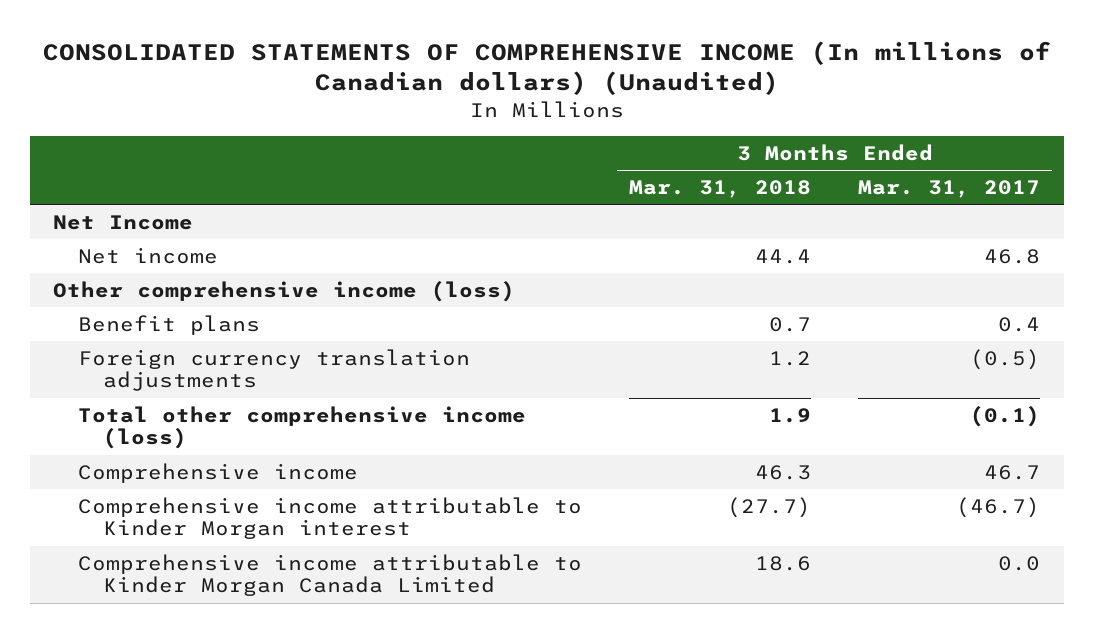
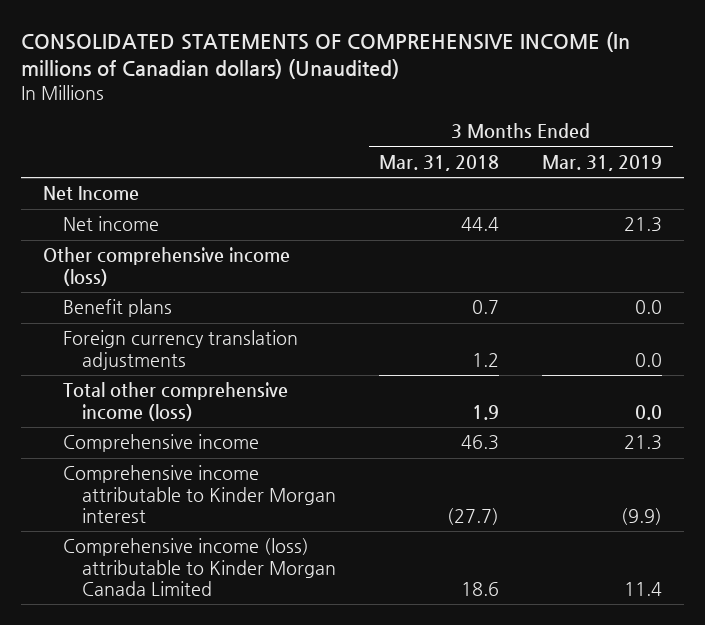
- | 3 Months Ended Mar. 31, 2018 | 3 Months Ended Mar. 31, 2017
+ | 3 Months Ended Mar. 31, 2018 | 3 Months Ended Mar. 31, 2019
- Comprehensive income attributable to Kinder Morgan Canada Limited | 18.6 | 0.0
+ Comprehensive income (loss) attributable to Kinder Morgan Canada Limited | 18.6 | 11.4

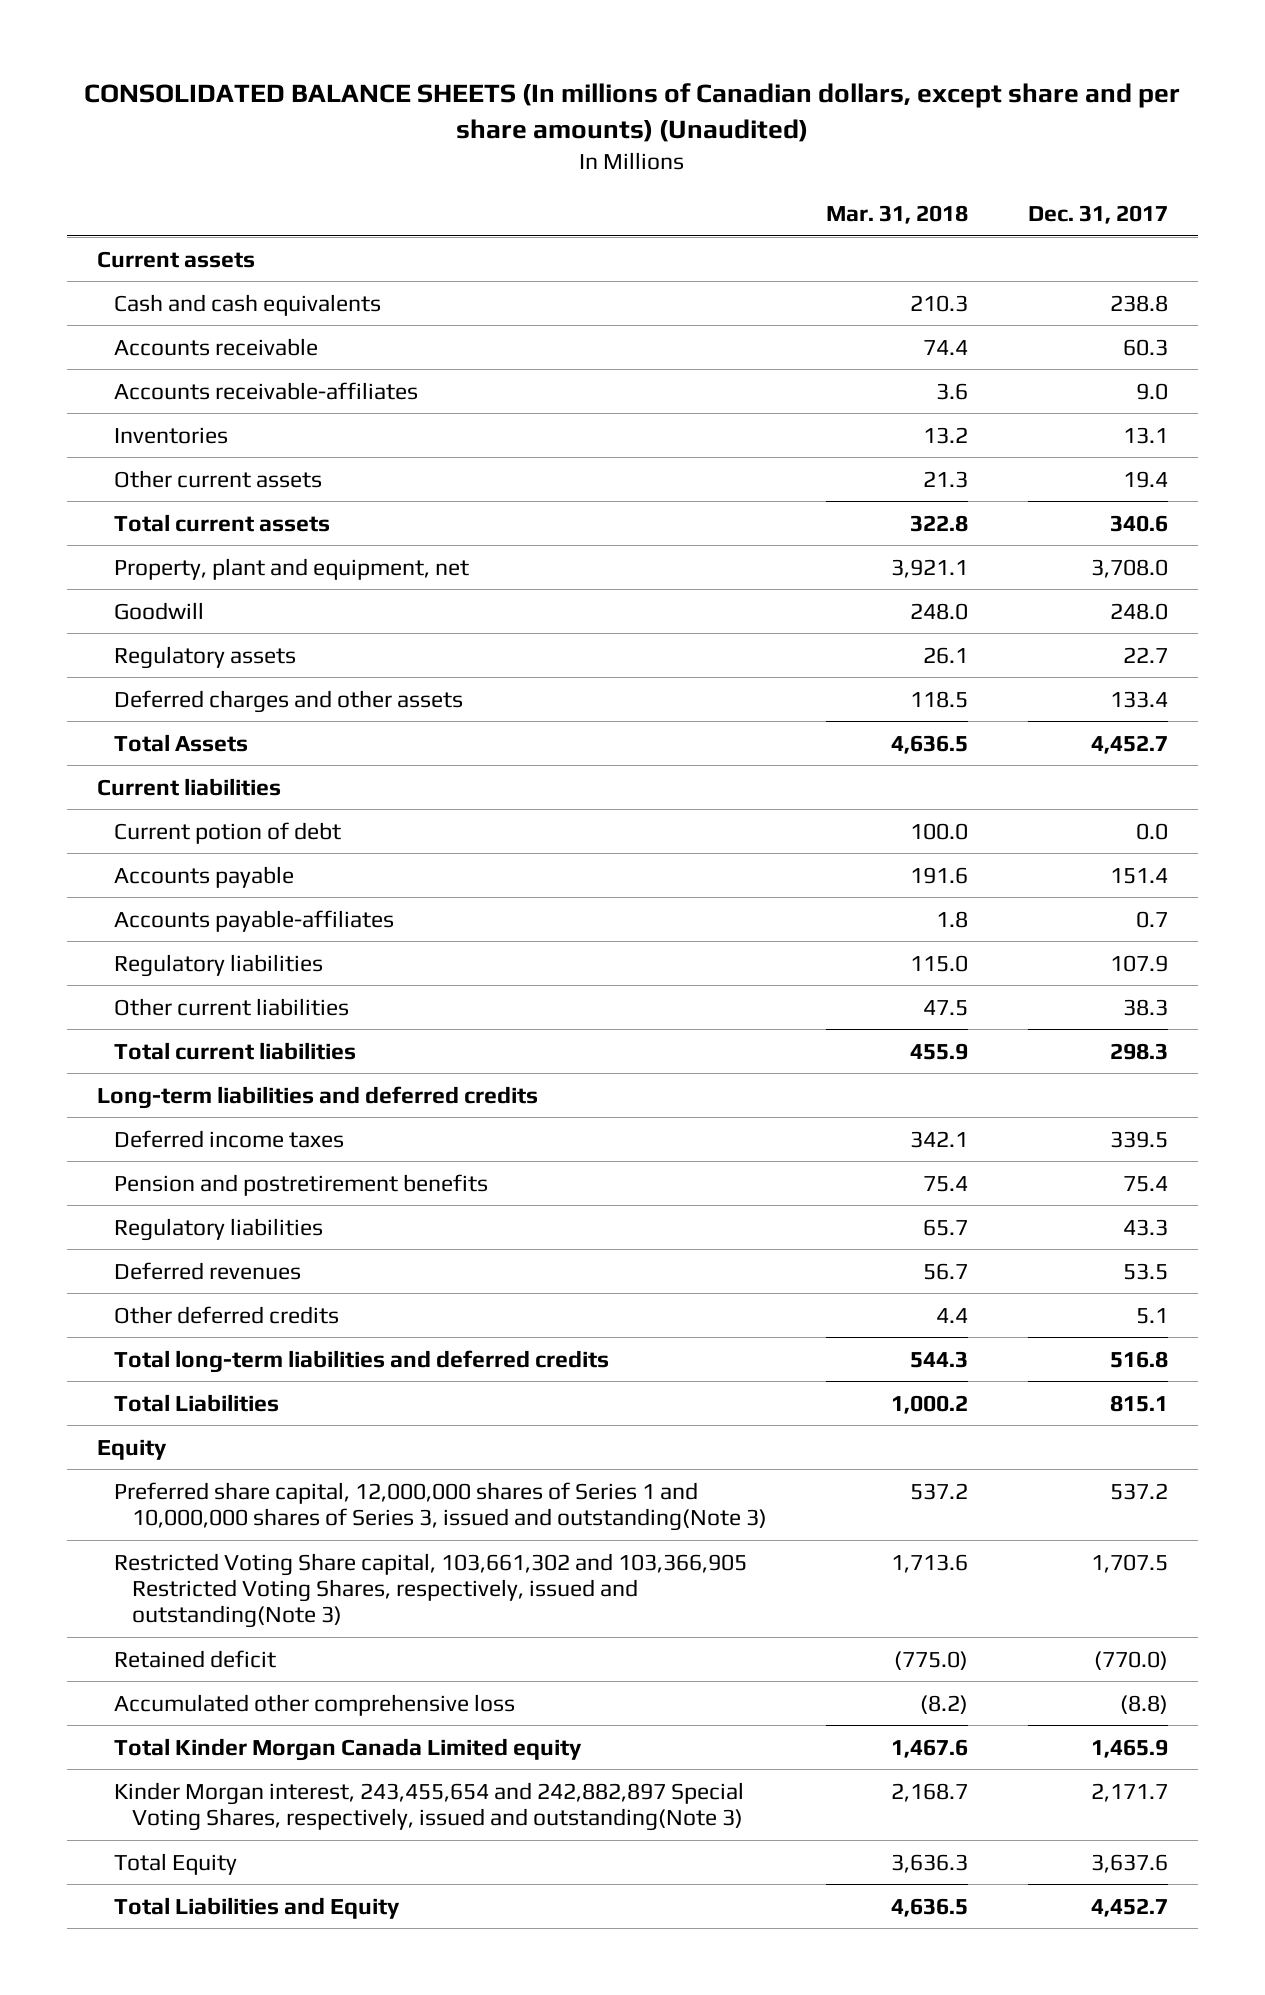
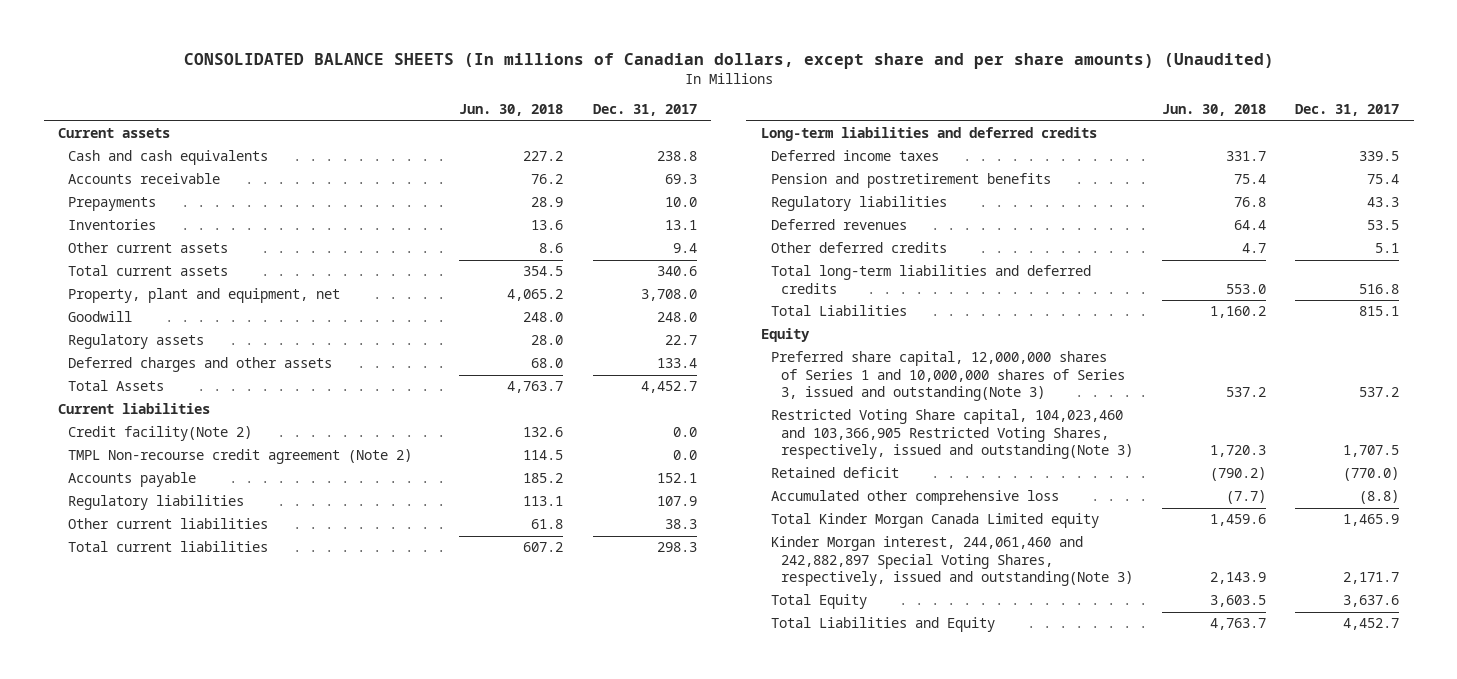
- | Mar. 31, 2018 | Dec. 31, 2017
+ | Jun. 30, 2018 | Dec. 31, 2017
- Accounts receivable | 74.4 | 60.3
- Accounts receivable-affiliates | 3.6 | 9.0
+ Accounts receivable | 76.2 | 69.3
+ Prepayments | 28.9 | 10.0
- Other current assets | 21.3 | 19.4
+ Other current assets | 8.6 | 9.4
- Current potion of debt | 100.0 | 0.0
- Accounts payable | 191.6 | 151.4
- Accounts payable-affiliates | 1.8 | 0.7
+ Credit facility(Note 2) | 132.6 | 0.0
+ TMPL Non-recourse credit agreement (Note 2) | 114.5 | 0.0
+ Accounts payable | 185.2 | 152.1
- Restricted Voting Share capital, 103,661,302 and 103,366,905 Restricted Voting Shares, respectively, issued and outstanding(Note 3) | 1,713.6 | 1,707.5
+ Restricted Voting Share capital, 104,023,460 and 103,366,905 Restricted Voting Shares, respectively, issued and outstanding(Note 3) | 1,720.3 | 1,707.5
- Kinder Morgan interest, 243,455,654 and 242,882,897 Special Voting Shares, respectively, issued and outstanding(Note 3) | 2,168.7 | 2,171.7
+ Kinder Morgan interest, 244,061,460 and 242,882,897 Special Voting Shares, respectively, issued and outstanding(Note 3) | 2,143.9 | 2,171.7

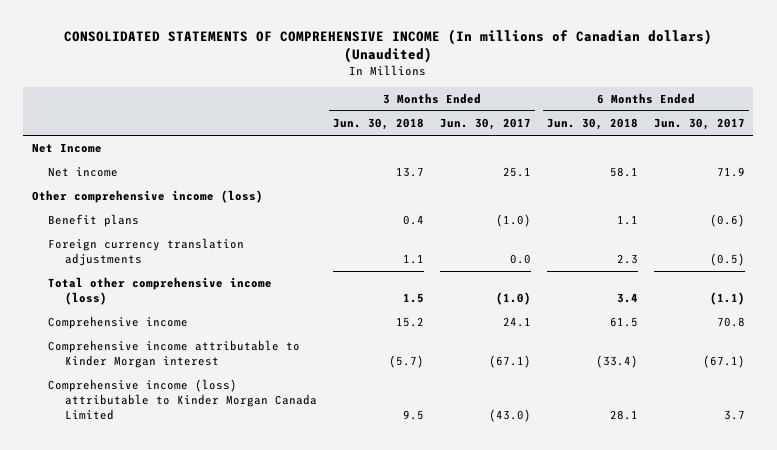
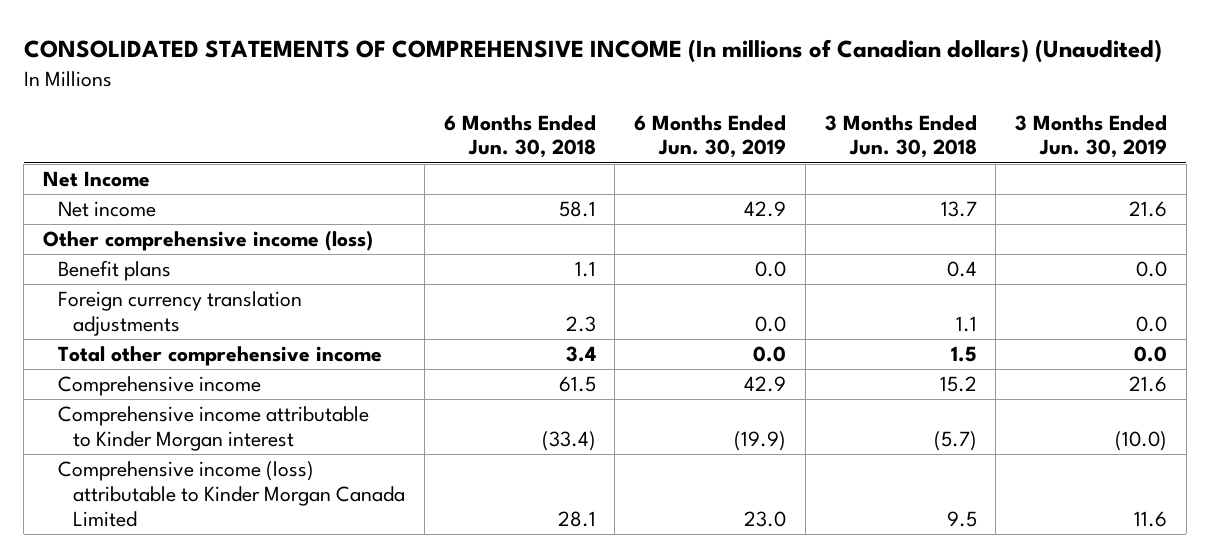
- | 3 Months Ended Jun. 30, 2018 | 3 Months Ended Jun. 30, 2017 | 6 Months Ended Jun. 30, 2018 | 6 Months Ended Jun. 30, 2017
+ | 6 Months Ended Jun. 30, 2018 | 6 Months Ended Jun. 30, 2019 | 3 Months Ended Jun. 30, 2018 | 3 Months Ended Jun. 30, 2019
- Total other comprehensive income (loss) | 1.5 | (1.0) | 3.4 | (1.1)
+ Total other comprehensive income | 3.4 | 0.0 | 1.5 | 0.0

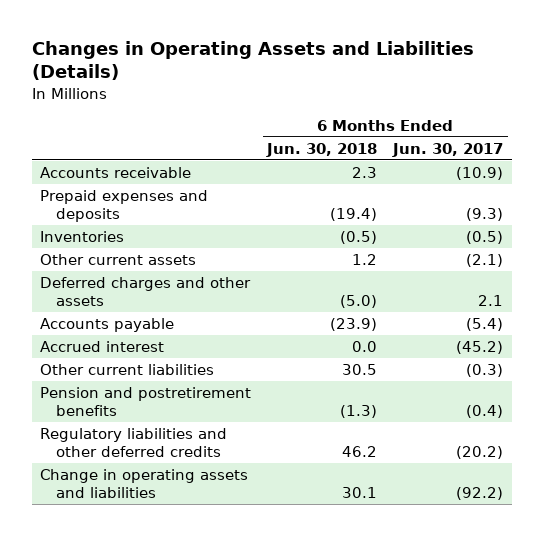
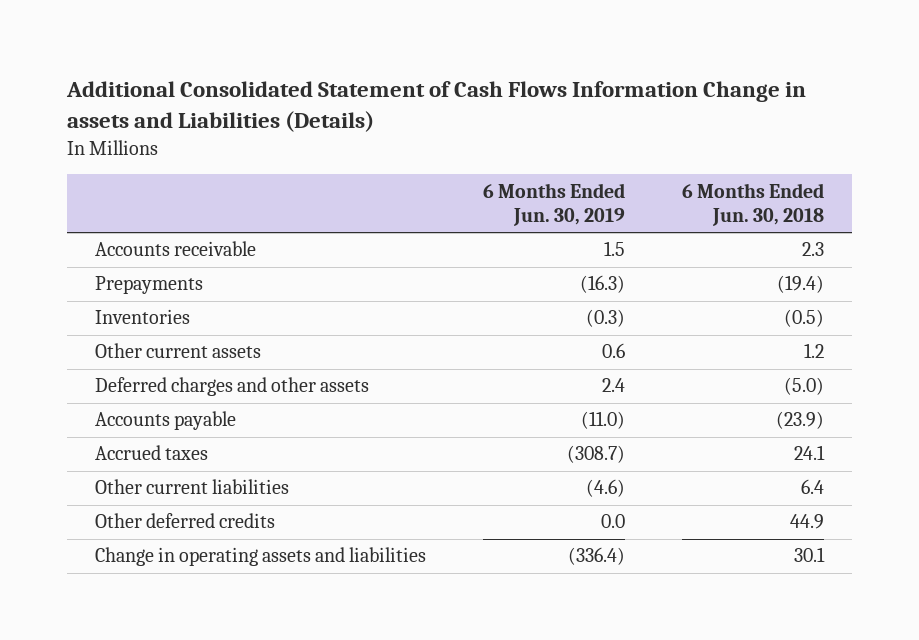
- Changes in Operating Assets and Liabilities (Details)
+ Additional Consolidated Statement of Cash Flows Information Change in assets and Liabilities (Details)
- | 6 Months Ended Jun. 30, 2018 | 6 Months Ended Jun. 30, 2017
+ | 6 Months Ended Jun. 30, 2019 | 6 Months Ended Jun. 30, 2018
- Prepaid expenses and deposits | (19.4) | (9.3)
+ Prepayments | (16.3) | (19.4)
- Accrued interest | 0.0 | (45.2)
- Other current liabilities | 30.5 | (0.3)
- Pension and postretirement benefits | (1.3) | (0.4)
- Regulatory liabilities and other deferred credits | 46.2 | (20.2)
+ Accrued taxes | (308.7) | 24.1
+ Other current liabilities | (4.6) | 6.4
+ Other deferred credits | 0.0 | 44.9

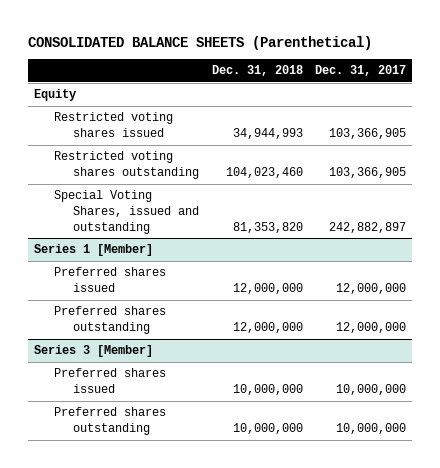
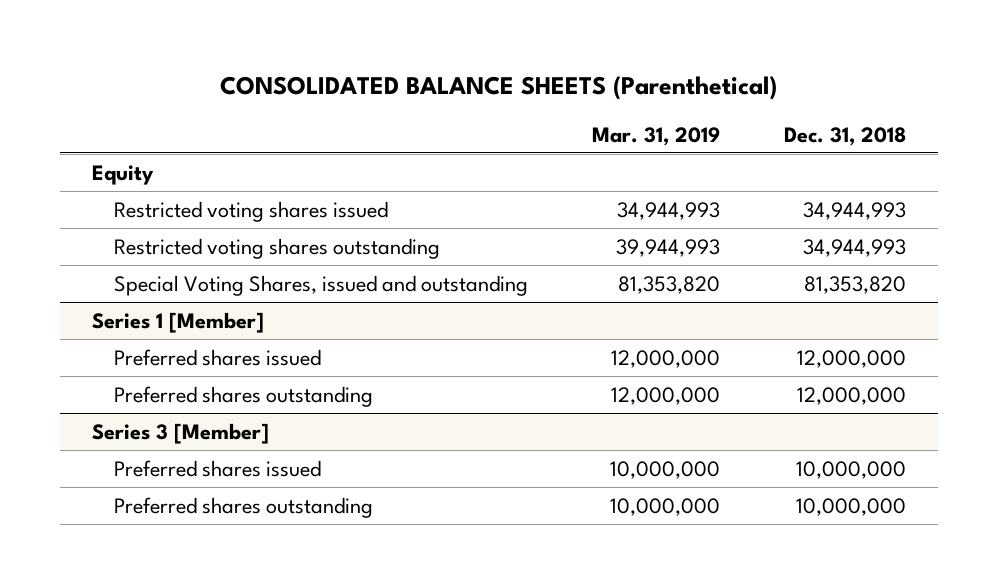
- | Dec. 31, 2018 | Dec. 31, 2017
+ | Mar. 31, 2019 | Dec. 31, 2018
- Restricted voting shares outstanding | 104,023,460 | 103,366,905
+ Restricted voting shares outstanding | 39,944,993 | 34,944,993

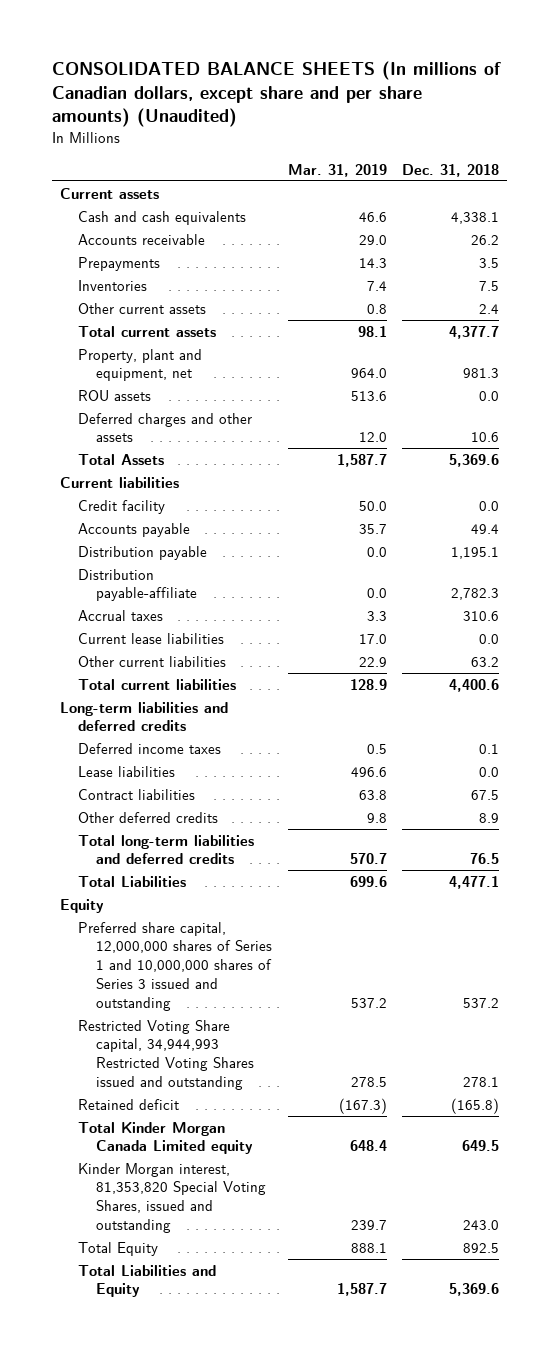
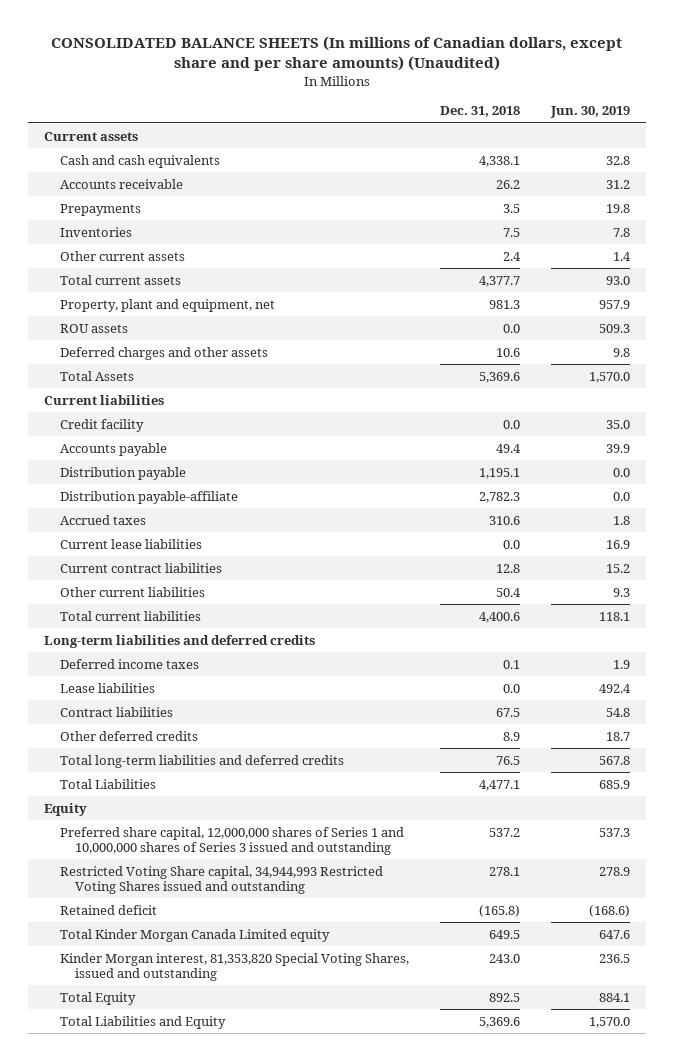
- | Mar. 31, 2019 | Dec. 31, 2018
+ | Dec. 31, 2018 | Jun. 30, 2019
- Accrual taxes | 3.3 | 310.6
+ Accrued taxes | 310.6 | 1.8
- Other current liabilities | 22.9 | 63.2
+ Current contract liabilities | 12.8 | 15.2
+ Other current liabilities | 50.4 | 9.3

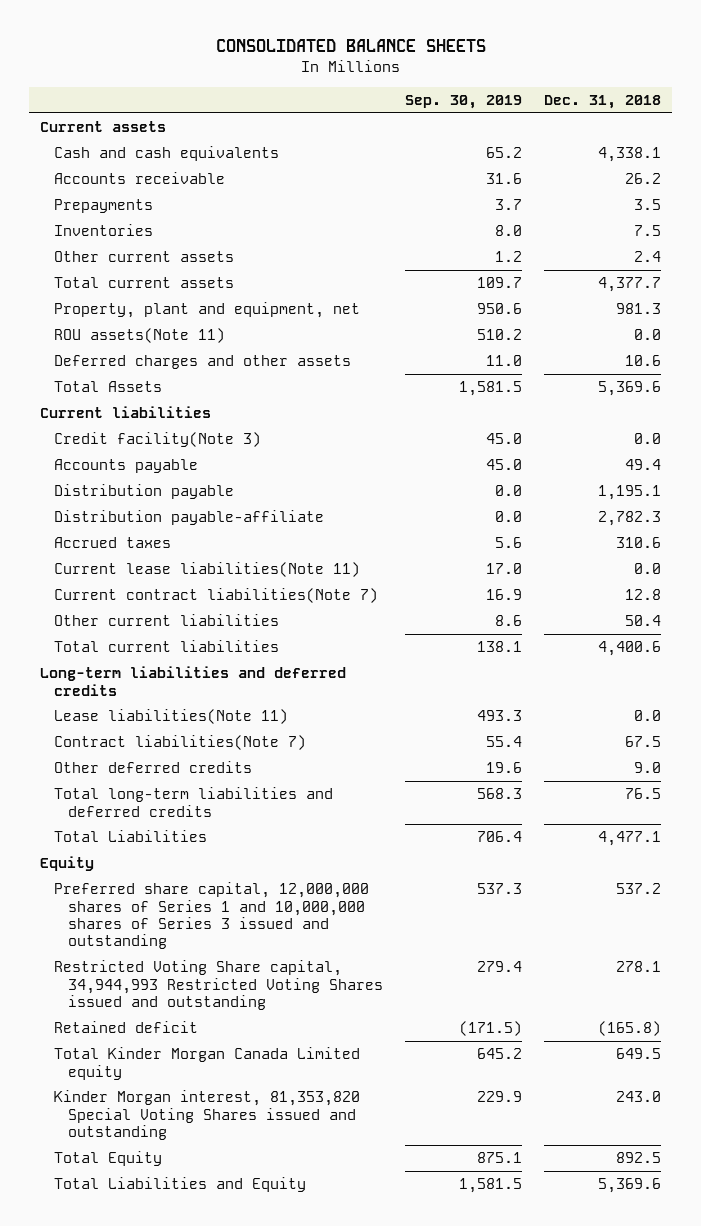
- CONSOLIDATED BALANCE SHEETS (In millions of Canadian dollars, except share and per share amounts) (Unaudited)
+ CONSOLIDATED BALANCE SHEETS
- | Dec. 31, 2018 | Jun. 30, 2019
+ | Sep. 30, 2019 | Dec. 31, 2018
- ROU assets | 0.0 | 509.3
+ ROU assets(Note 11) | 510.2 | 0.0
- Credit facility | 0.0 | 35.0
+ Credit facility(Note 3) | 45.0 | 0.0
- Current lease liabilities | 0.0 | 16.9
- Current contract liabilities | 12.8 | 15.2
+ Current lease liabilities(Note 11) | 17.0 | 0.0
+ Current contract liabilities(Note 7) | 16.9 | 12.8
- Deferred income taxes | 0.1 | 1.9
- Lease liabilities | 0.0 | 492.4
- Contract liabilities | 67.5 | 54.8
- Other deferred credits | 8.9 | 18.7
+ Lease liabilities(Note 11) | 493.3 | 0.0
+ Contract liabilities(Note 7) | 55.4 | 67.5
+ Other deferred credits | 19.6 | 9.0
- Kinder Morgan interest, 81,353,820 Special Voting Shares, issued and outstanding | 243.0 | 236.5
+ Kinder Morgan interest, 81,353,820 Special Voting Shares issued and outstanding | 229.9 | 243.0

